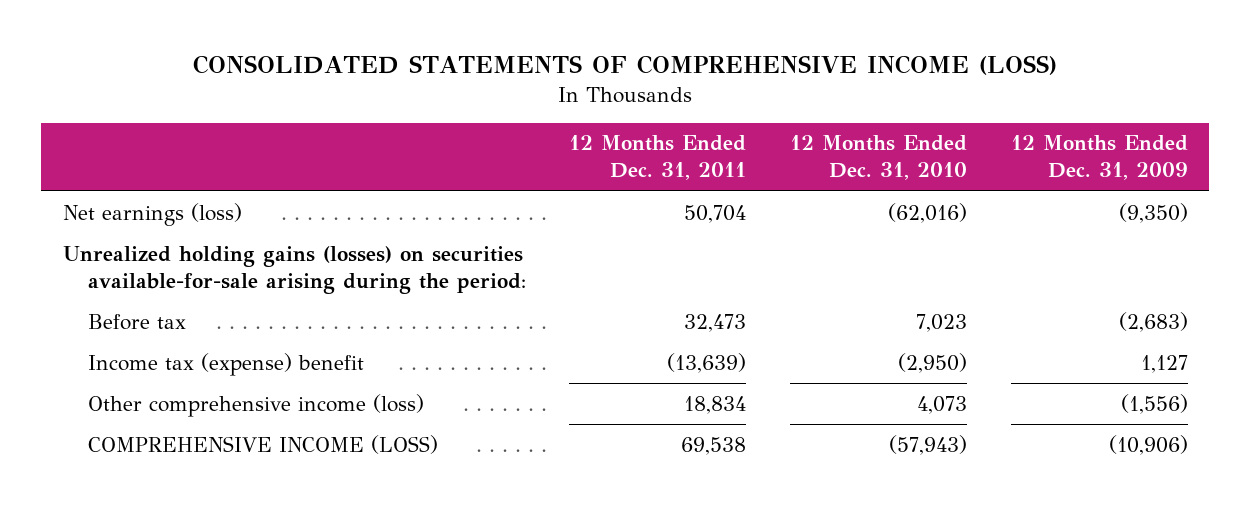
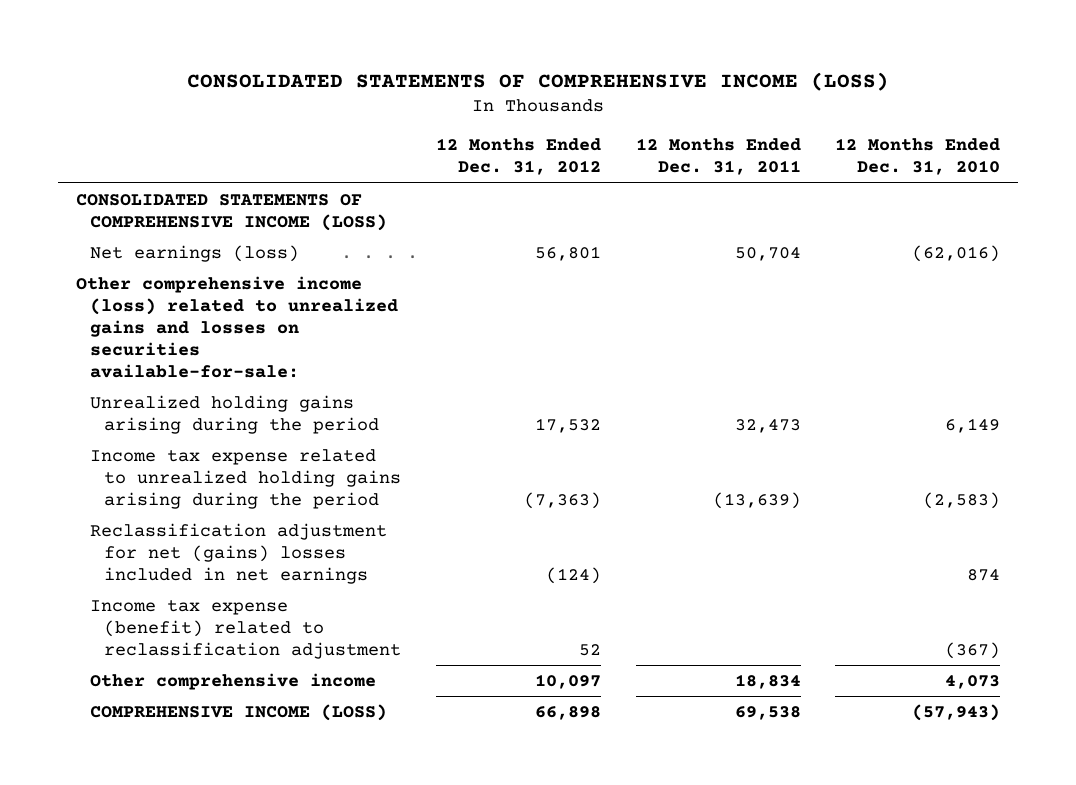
- | 12 Months Ended Dec. 31, 2011 | 12 Months Ended Dec. 31, 2010 | 12 Months Ended Dec. 31, 2009
+ | 12 Months Ended Dec. 31, 2012 | 12 Months Ended Dec. 31, 2011 | 12 Months Ended Dec. 31, 2010
+ CONSOLIDATED STATEMENTS OF COMPREHENSIVE INCOME (LOSS)
- Unrealized holding gains (losses) on securities available-for-sale arising during the period:
- Before tax | 32,473 | 7,023 | (2,683)
- Income tax (expense) benefit | (13,639) | (2,950) | 1,127
- Other comprehensive income (loss) | 18,834 | 4,073 | (1,556)
+ Other comprehensive income (loss) related to unrealized gains and losses on securities available-for-sale:
+ Unrealized holding gains arising during the period | 17,532 | 32,473 | 6,149
+ Income tax expense related to unrealized holding gains arising during the period | (7,363) | (13,639) | (2,583)
+ Reclassification adjustment for net (gains) losses included in net earnings | (124) | | 874
+ Income tax expense (benefit) related to reclassification adjustment | 52 | | (367)
+ Other comprehensive income | 10,097 | 18,834 | 4,073

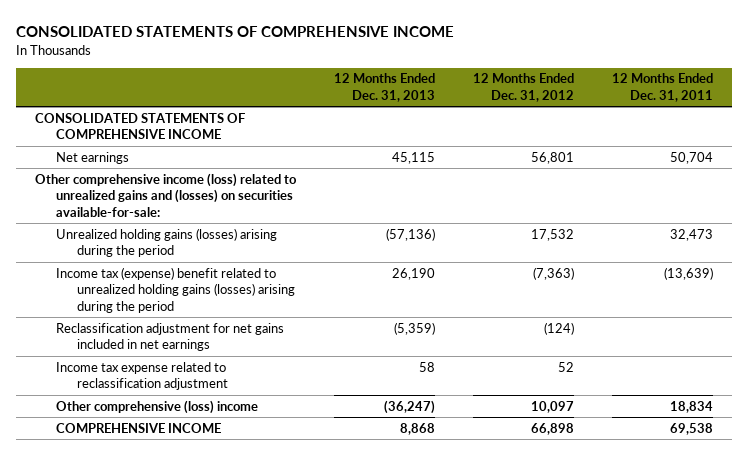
- CONSOLIDATED STATEMENTS OF COMPREHENSIVE INCOME (LOSS)
+ CONSOLIDATED STATEMENTS OF COMPREHENSIVE INCOME
- | 12 Months Ended Dec. 31, 2012 | 12 Months Ended Dec. 31, 2011 | 12 Months Ended Dec. 31, 2010
+ | 12 Months Ended Dec. 31, 2013 | 12 Months Ended Dec. 31, 2012 | 12 Months Ended Dec. 31, 2011
- CONSOLIDATED STATEMENTS OF COMPREHENSIVE INCOME (LOSS)
- Net earnings (loss) | 56,801 | 50,704 | (62,016)
- Other comprehensive income (loss) related to unrealized gains and losses on securities available-for-sale:
- Unrealized holding gains arising during the period | 17,532 | 32,473 | 6,149
- Income tax expense related to unrealized holding gains arising during the period | (7,363) | (13,639) | (2,583)
- Reclassification adjustment for net (gains) losses included in net earnings | (124) | | 874
- Income tax expense (benefit) related to reclassification adjustment | 52 | | (367)
- Other comprehensive income | 10,097 | 18,834 | 4,073
- COMPREHENSIVE INCOME (LOSS) | 66,898 | 69,538 | (57,943)
+ CONSOLIDATED STATEMENTS OF COMPREHENSIVE INCOME
+ Net earnings | 45,115 | 56,801 | 50,704
+ Other comprehensive income (loss) related to unrealized gains and (losses) on securities available-for-sale:
+ Unrealized holding gains (losses) arising during the period | (57,136) | 17,532 | 32,473
+ Income tax (expense) benefit related to unrealized holding gains (losses) arising during the period | 26,190 | (7,363) | (13,639)
+ Reclassification adjustment for net gains included in net earnings | (5,359) | (124) |
+ Income tax expense related to reclassification adjustment | 58 | 52 |
+ Other comprehensive (loss) income | (36,247) | 10,097 | 18,834
+ COMPREHENSIVE INCOME | 8,868 | 66,898 | 69,538

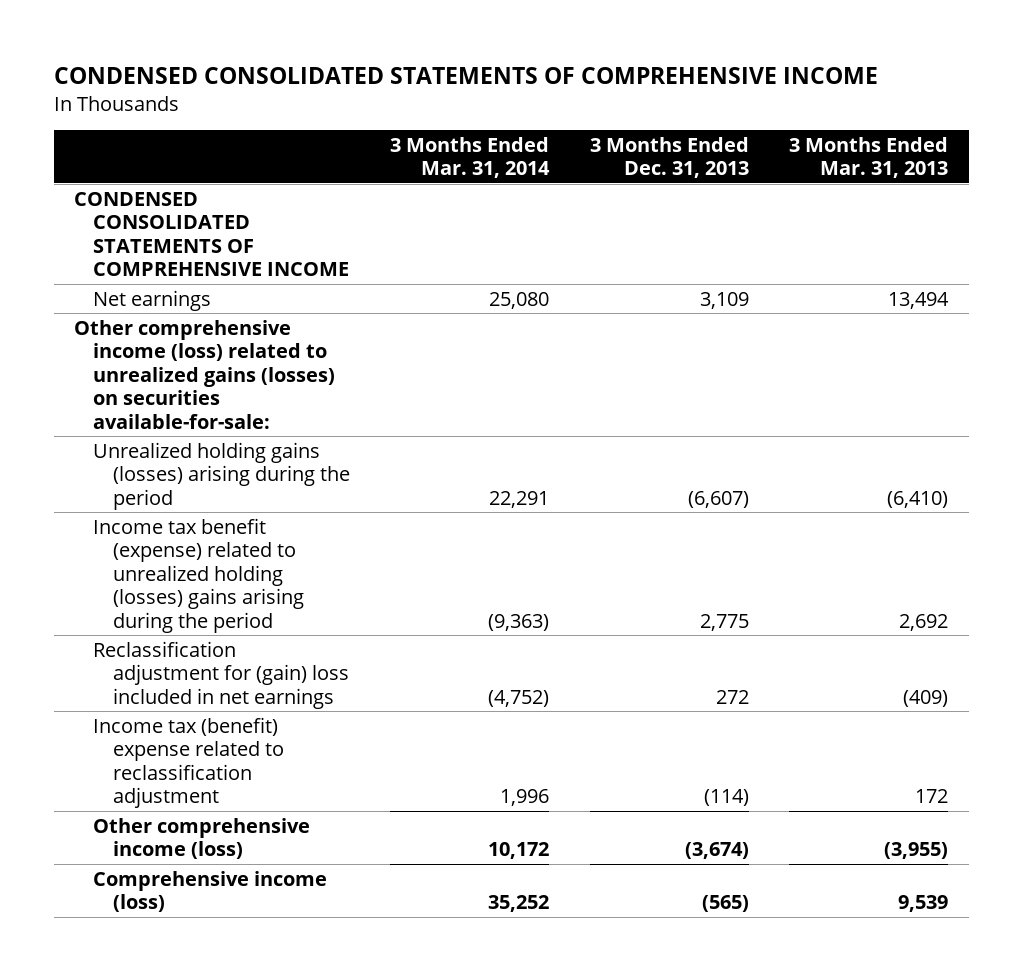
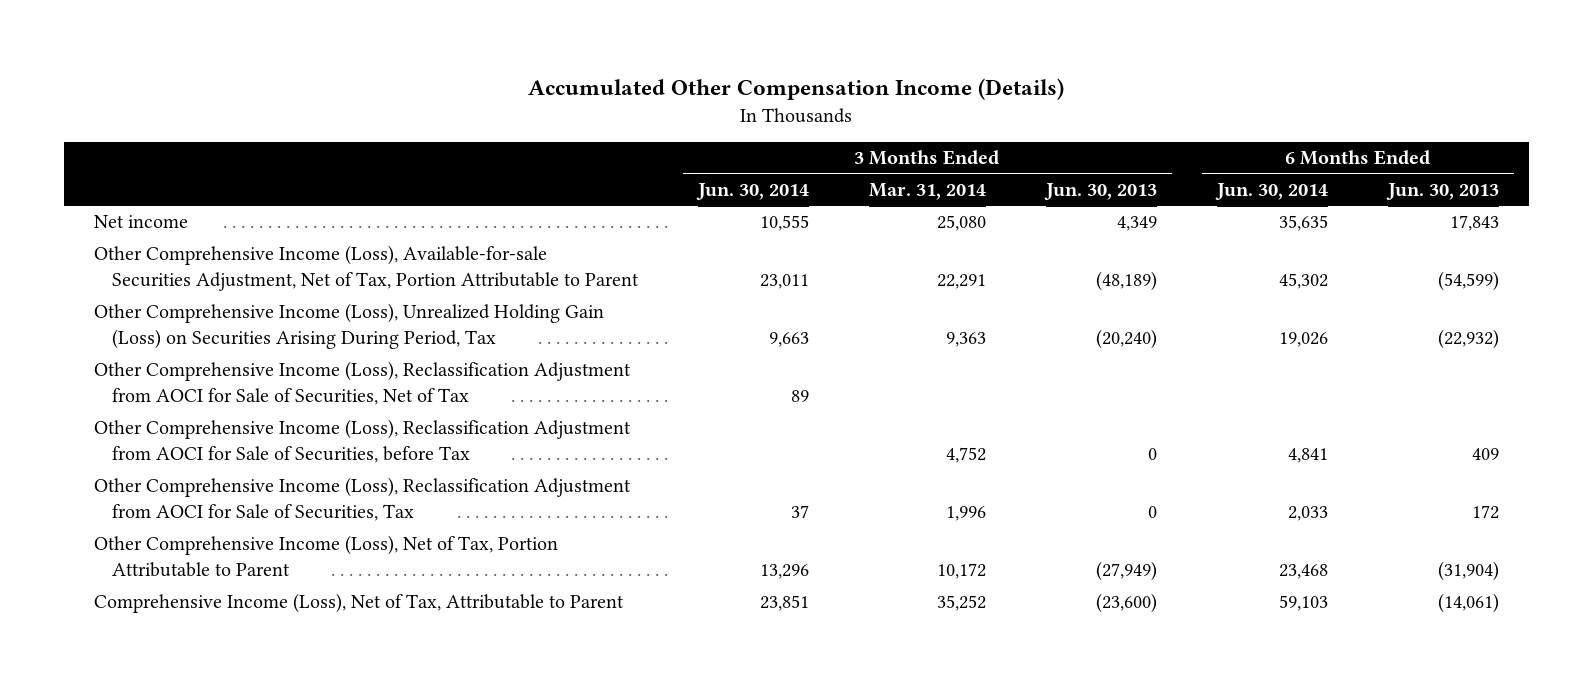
- CONDENSED CONSOLIDATED STATEMENTS OF COMPREHENSIVE INCOME
+ Accumulated Other Compensation Income (Details)
- | 3 Months Ended Mar. 31, 2014 | 3 Months Ended Dec. 31, 2013 | 3 Months Ended Mar. 31, 2013
+ | 3 Months Ended Jun. 30, 2014 | 3 Months Ended Mar. 31, 2014 | 3 Months Ended Jun. 30, 2013 | 6 Months Ended Jun. 30, 2014 | 6 Months Ended Jun. 30, 2013
- CONDENSED CONSOLIDATED STATEMENTS OF COMPREHENSIVE INCOME
- Net earnings | 25,080 | 3,109 | 13,494
- Other comprehensive income (loss) related to unrealized gains (losses) on securities available-for-sale:
- Unrealized holding gains (losses) arising during the period | 22,291 | (6,607) | (6,410)
- Income tax benefit (expense) related to unrealized holding (losses) gains arising during the period | (9,363) | 2,775 | 2,692
- Reclassification adjustment for (gain) loss included in net earnings | (4,752) | 272 | (409)
- Income tax (benefit) expense related to reclassification adjustment | 1,996 | (114) | 172
- Other comprehensive income (loss) | 10,172 | (3,674) | (3,955)
- Comprehensive income (loss) | 35,252 | (565) | 9,539
+ Net income | 10,555 | 25,080 | 4,349 | 35,635 | 17,843
+ Other Comprehensive Income (Loss), Available-for-sale Securities Adjustment, Net of Tax, Portion Attributable to Parent | 23,011 | 22,291 | (48,189) | 45,302 | (54,599)
+ Other Comprehensive Income (Loss), Unrealized Holding Gain (Loss) on Securities Arising During Period, Tax | 9,663 | 9,363 | (20,240) | 19,026 | (22,932)
+ Other Comprehensive Income (Loss), Reclassification Adjustment from AOCI for Sale of Securities, Net of Tax | 89 | | | |
+ Other Comprehensive Income (Loss), Reclassification Adjustment from AOCI for Sale of Securities, before Tax | | 4,752 | 0 | 4,841 | 409
+ Other Comprehensive Income (Loss), Reclassification Adjustment from AOCI for Sale of Securities, Tax | 37 | 1,996 | 0 | 2,033 | 172
+ Other Comprehensive Income (Loss), Net of Tax, Portion Attributable to Parent | 13,296 | 10,172 | (27,949) | 23,468 | (31,904)
+ Comprehensive Income (Loss), Net of Tax, Attributable to Parent | 23,851 | 35,252 | (23,600) | 59,103 | (14,061)

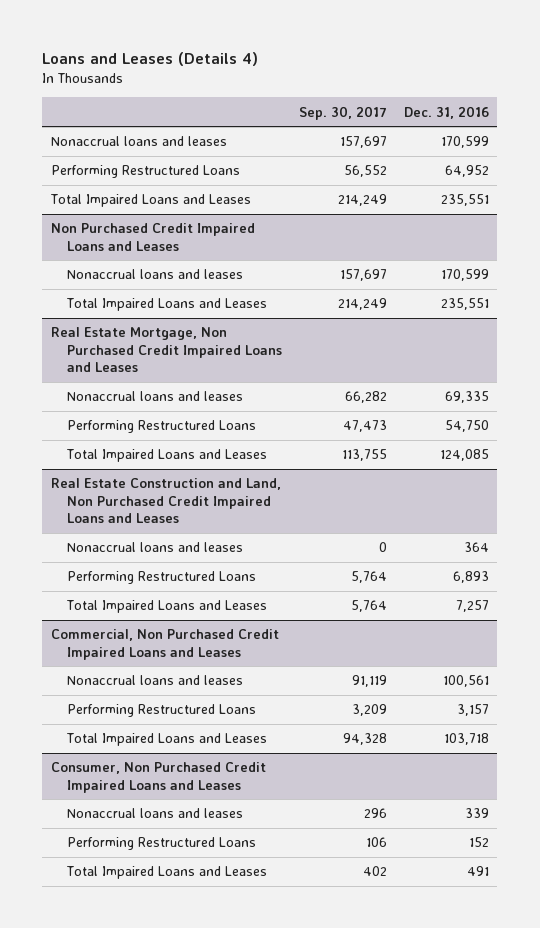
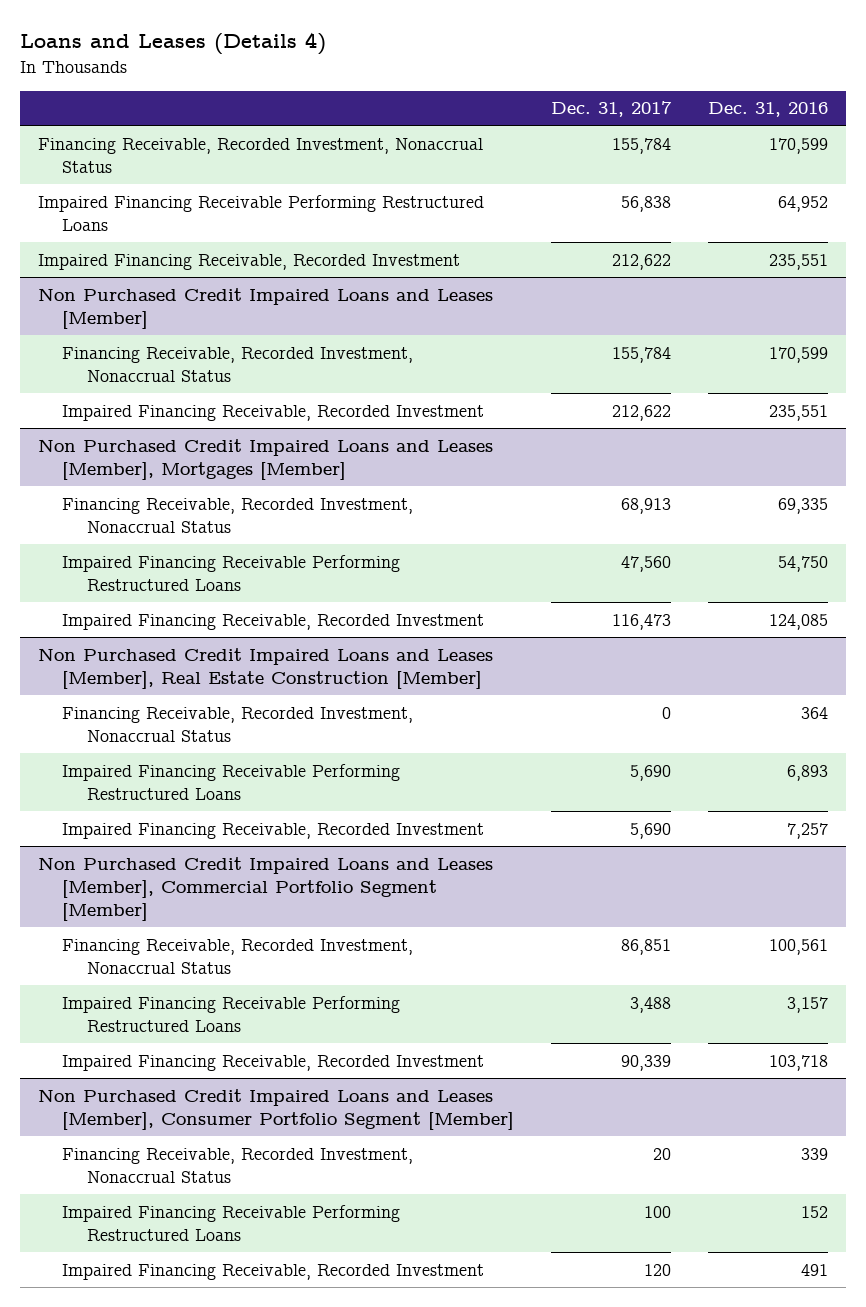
- | Sep. 30, 2017 | Dec. 31, 2016
+ | Dec. 31, 2017 | Dec. 31, 2016
- Nonaccrual loans and leases | 157,697 | 170,599
- Performing Restructured Loans | 56,552 | 64,952
- Total Impaired Loans and Leases | 214,249 | 235,551
- Non Purchased Credit Impaired Loans and Leases
- Nonaccrual loans and leases | 157,697 | 170,599
- Total Impaired Loans and Leases | 214,249 | 235,551
- Real Estate Mortgage, Non Purchased Credit Impaired Loans and Leases
- Nonaccrual loans and leases | 66,282 | 69,335
- Performing Restructured Loans | 47,473 | 54,750
- Total Impaired Loans and Leases | 113,755 | 124,085
- Real Estate Construction and Land, Non Purchased Credit Impaired Loans and Leases
- Nonaccrual loans and leases | 0 | 364
- Performing Restructured Loans | 5,764 | 6,893
- Total Impaired Loans and Leases | 5,764 | 7,257
- Commercial, Non Purchased Credit Impaired Loans and Leases
- Nonaccrual loans and leases | 91,119 | 100,561
- Performing Restructured Loans | 3,209 | 3,157
- Total Impaired Loans and Leases | 94,328 | 103,718
- Consumer, Non Purchased Credit Impaired Loans and Leases
- Nonaccrual loans and leases | 296 | 339
- Performing Restructured Loans | 106 | 152
- Total Impaired Loans and Leases | 402 | 491
+ Financing Receivable, Recorded Investment, Nonaccrual Status | 155,784 | 170,599
+ Impaired Financing Receivable Performing Restructured Loans | 56,838 | 64,952
+ Impaired Financing Receivable, Recorded Investment | 212,622 | 235,551
+ Non Purchased Credit Impaired Loans and Leases [Member]
+ Financing Receivable, Recorded Investment, Nonaccrual Status | 155,784 | 170,599
+ Impaired Financing Receivable, Recorded Investment | 212,622 | 235,551
+ Non Purchased Credit Impaired Loans and Leases [Member], Mortgages [Member]
+ Financing Receivable, Recorded Investment, Nonaccrual Status | 68,913 | 69,335
+ Impaired Financing Receivable Performing Restructured Loans | 47,560 | 54,750
+ Impaired Financing Receivable, Recorded Investment | 116,473 | 124,085
+ Non Purchased Credit Impaired Loans and Leases [Member], Real Estate Construction [Member]
+ Financing Receivable, Recorded Investment, Nonaccrual Status | 0 | 364
+ Impaired Financing Receivable Performing Restructured Loans | 5,690 | 6,893
+ Impaired Financing Receivable, Recorded Investment | 5,690 | 7,257
+ Non Purchased Credit Impaired Loans and Leases [Member], Commercial Portfolio Segment [Member]
+ Financing Receivable, Recorded Investment, Nonaccrual Status | 86,851 | 100,561
+ Impaired Financing Receivable Performing Restructured Loans | 3,488 | 3,157
+ Impaired Financing Receivable, Recorded Investment | 90,339 | 103,718
+ Non Purchased Credit Impaired Loans and Leases [Member], Consumer Portfolio Segment [Member]
+ Financing Receivable, Recorded Investment, Nonaccrual Status | 20 | 339
+ Impaired Financing Receivable Performing Restructured Loans | 100 | 152
+ Impaired Financing Receivable, Recorded Investment | 120 | 491

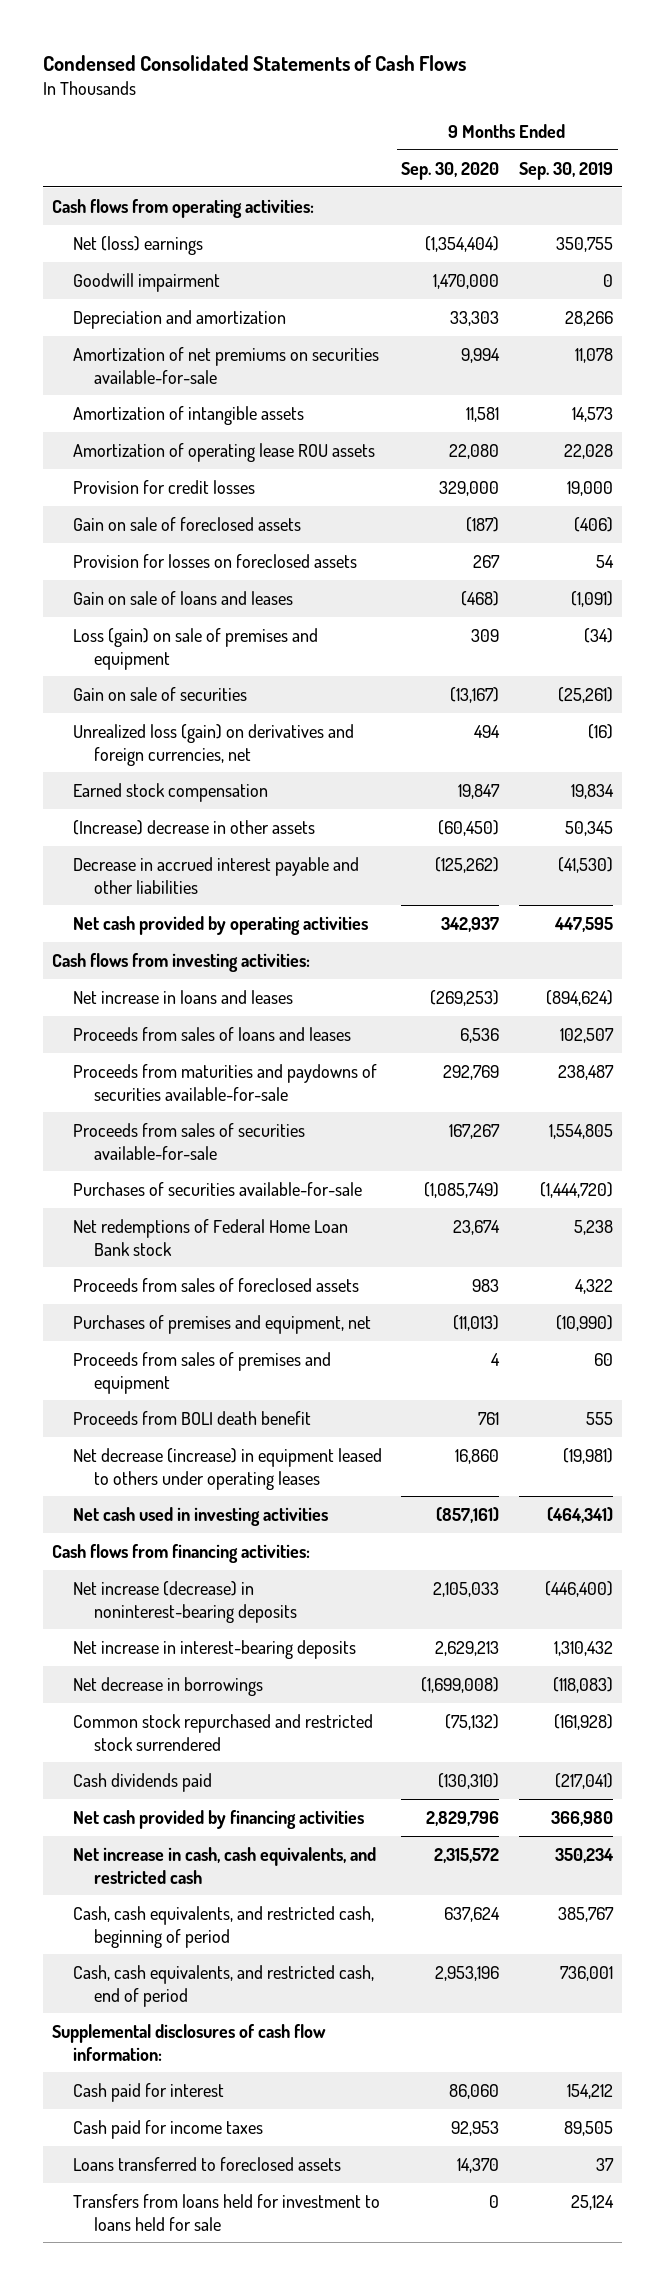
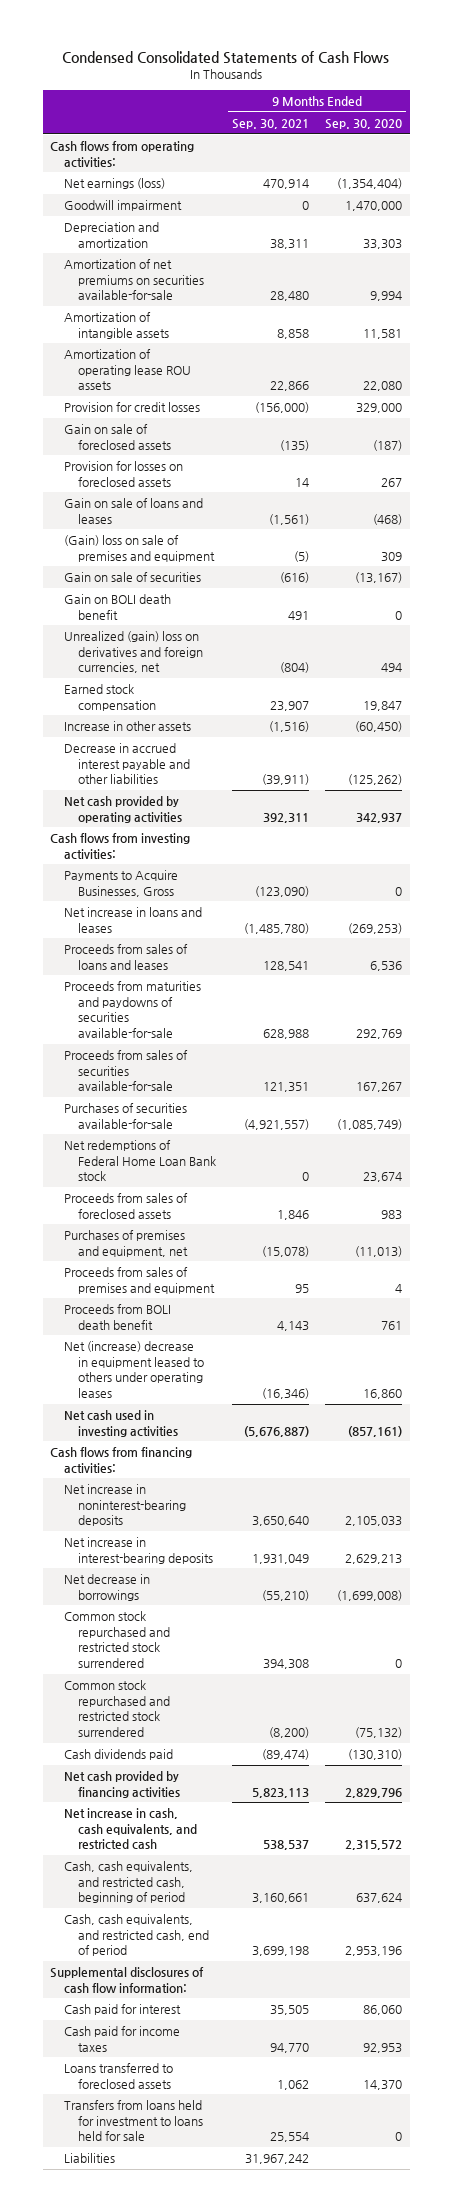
- | 9 Months Ended Sep. 30, 2020 | 9 Months Ended Sep. 30, 2019
+ | 9 Months Ended Sep. 30, 2021 | 9 Months Ended Sep. 30, 2020
- Net (loss) earnings | (1,354,404) | 350,755
+ Net earnings (loss) | 470,914 | (1,354,404)
- Loss (gain) on sale of premises and equipment | 309 | (34)
+ (Gain) loss on sale of premises and equipment | (5) | 309
- Unrealized loss (gain) on derivatives and foreign currencies, net | 494 | (16)
+ Gain on BOLI death benefit | 491 | 0
+ Unrealized (gain) loss on derivatives and foreign currencies, net | (804) | 494
- (Increase) decrease in other assets | (60,450) | 50,345
+ Increase in other assets | (1,516) | (60,450)
+ Payments to Acquire Businesses, Gross | (123,090) | 0
- Net decrease (increase) in equipment leased to others under operating leases | 16,860 | (19,981)
+ Net (increase) decrease in equipment leased to others under operating leases | (16,346) | 16,860
- Net increase (decrease) in noninterest-bearing deposits | 2,105,033 | (446,400)
+ Net increase in noninterest-bearing deposits | 3,650,640 | 2,105,033
+ Common stock repurchased and restricted stock surrendered | 394,308 | 0
+ Liabilities | 31,967,242 |

